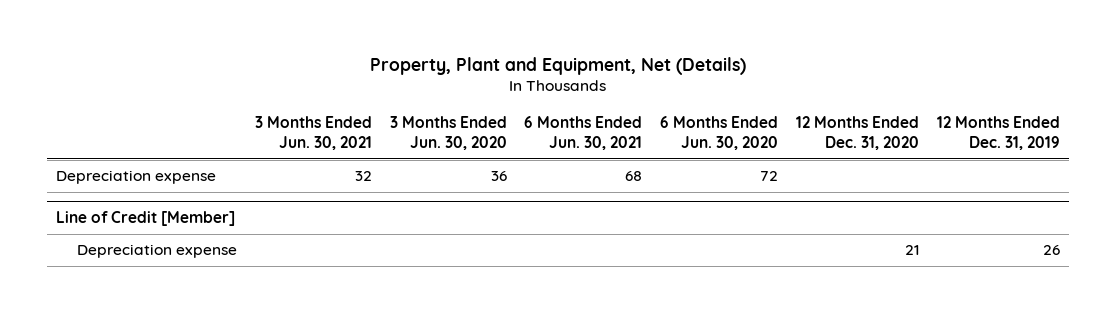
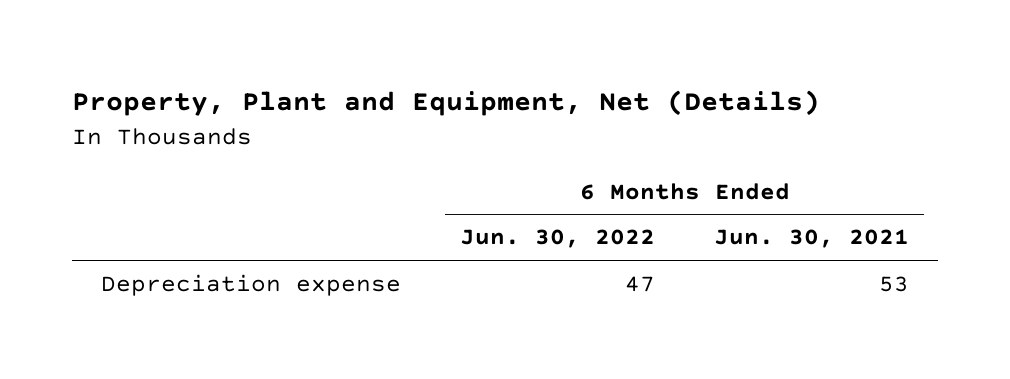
- | 3 Months Ended Jun. 30, 2021 | 3 Months Ended Jun. 30, 2020 | 6 Months Ended Jun. 30, 2021 | 6 Months Ended Jun. 30, 2020 | 12 Months Ended Dec. 31, 2020 | 12 Months Ended Dec. 31, 2019
+ | 6 Months Ended Jun. 30, 2022 | 6 Months Ended Jun. 30, 2021
- Depreciation expense | 32 | 36 | 68 | 72 | |
- Line of Credit [Member]
- Depreciation expense | | | | | 21 | 26
+ Depreciation expense | 47 | 53

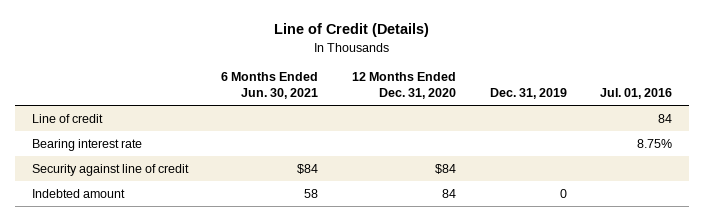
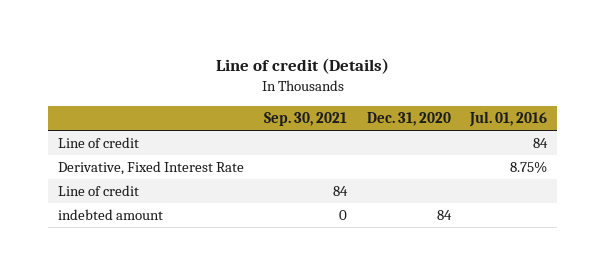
- Line of Credit (Details)
+ Line of credit (Details)
- | 6 Months Ended Jun. 30, 2021 | 12 Months Ended Dec. 31, 2020 | Dec. 31, 2019 | Jul. 01, 2016
+ | Sep. 30, 2021 | Dec. 31, 2020 | Jul. 01, 2016
- Bearing interest rate | | | | 8.75%
- Security against line of credit | $84 | $84 | |
- Indebted amount | 58 | 84 | 0 |
+ Derivative, Fixed Interest Rate | | | 8.75%
+ Line of credit | 84 | |
+ indebted amount | 0 | 84 |

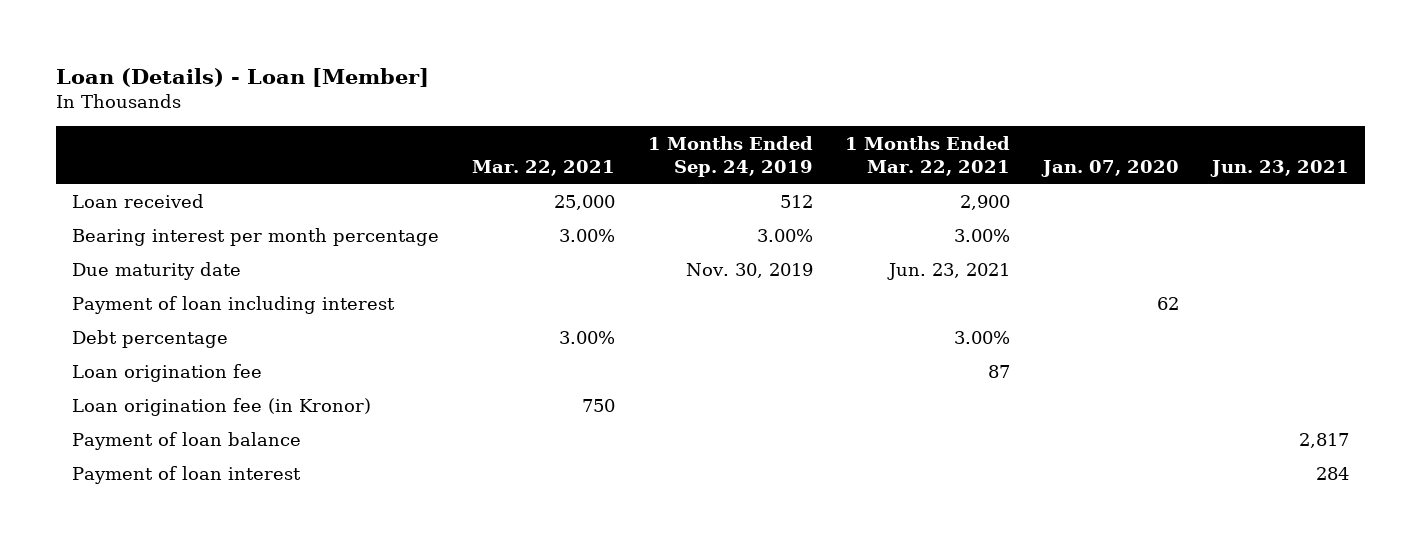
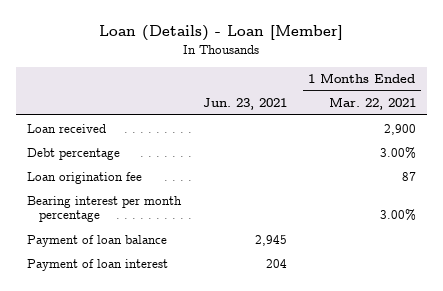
- | Mar. 22, 2021 | 1 Months Ended Sep. 24, 2019 | 1 Months Ended Mar. 22, 2021 | Jan. 07, 2020 | Jun. 23, 2021
+ | Jun. 23, 2021 | 1 Months Ended Mar. 22, 2021
- Due maturity date | | Nov. 30, 2019 | Jun. 23, 2021 | |
- Payment of loan including interest | | | | 62 |
- Loan origination fee (in Kronor) | 750 | | | |
- Payment of loan balance | | | | | 2,817
- Payment of loan interest | | | | | 284
moved down: Bearing interest per month percentage | | 3.00%
+ Payment of loan balance | 2,945 |
+ Payment of loan interest | 204 |

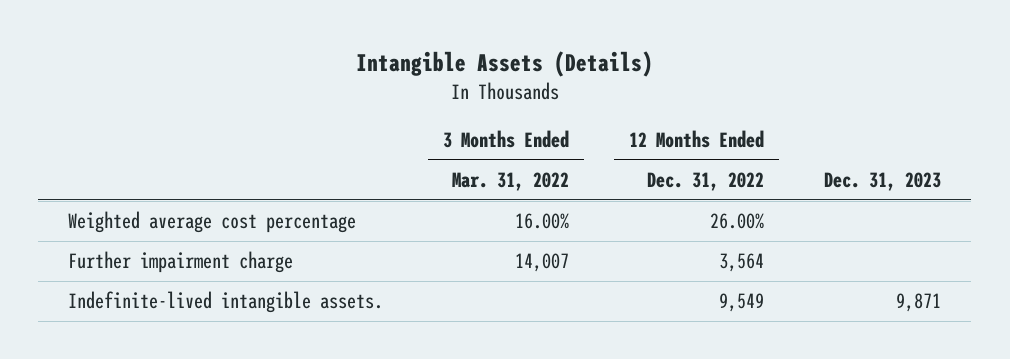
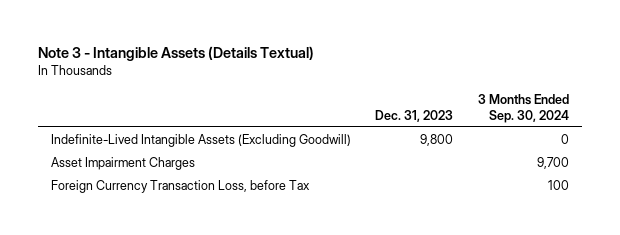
- Intangible Assets (Details)
+ Note 3 - Intangible Assets (Details Textual)
- | 3 Months Ended Mar. 31, 2022 | 12 Months Ended Dec. 31, 2022 | Dec. 31, 2023
+ | Dec. 31, 2023 | 3 Months Ended Sep. 30, 2024
- Weighted average cost percentage | 16.00% | 26.00% |
- Further impairment charge | 14,007 | 3,564 |
- Indefinite-lived intangible assets. | | 9,549 | 9,871
+ Indefinite-Lived Intangible Assets (Excluding Goodwill) | 9,800 | 0
+ Asset Impairment Charges | | 9,700
+ Foreign Currency Transaction Loss, before Tax | | 100

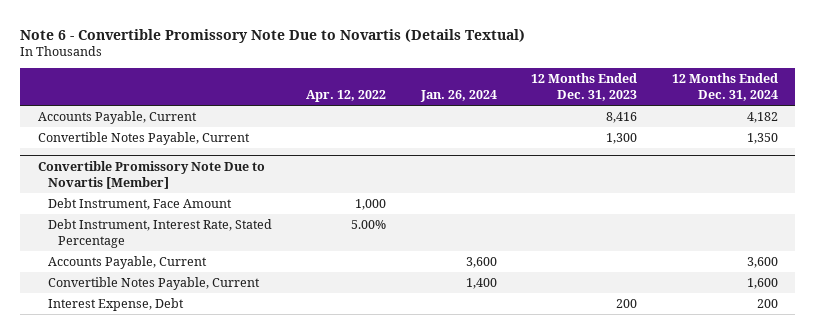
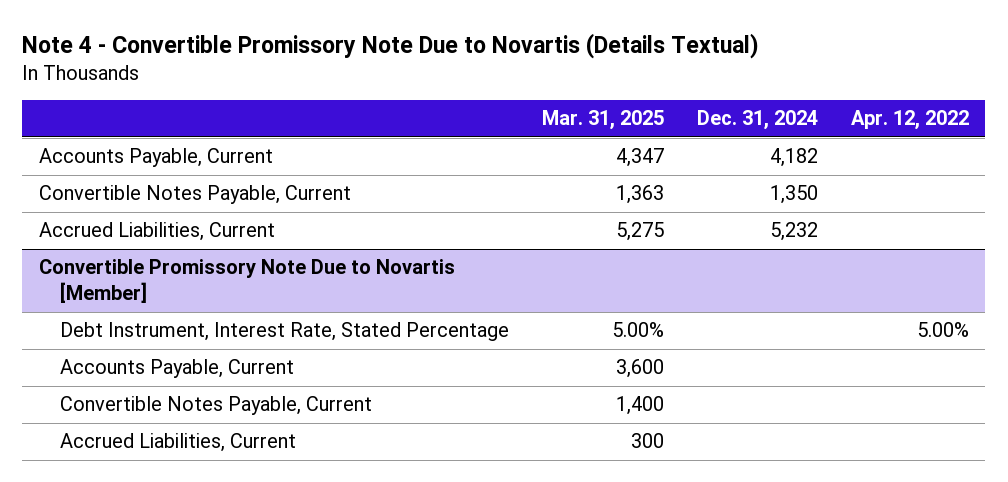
- Note 6 - Convertible Promissory Note Due to Novartis (Details Textual)
+ Note 4 - Convertible Promissory Note Due to Novartis (Details Textual)
- | Apr. 12, 2022 | Jan. 26, 2024 | 12 Months Ended Dec. 31, 2023 | 12 Months Ended Dec. 31, 2024
+ | Mar. 31, 2025 | Dec. 31, 2024 | Apr. 12, 2022
+ Accrued Liabilities, Current | 5,275 | 5,232 |
@ Convertible Promissory Note Due to Novartis [Member]
- Debt Instrument, Face Amount | 1,000 | | |
- Interest Expense, Debt | | | 200 | 200
+ Accrued Liabilities, Current | 300 | |

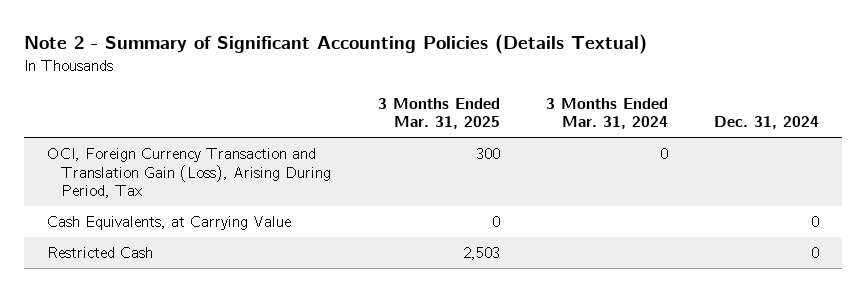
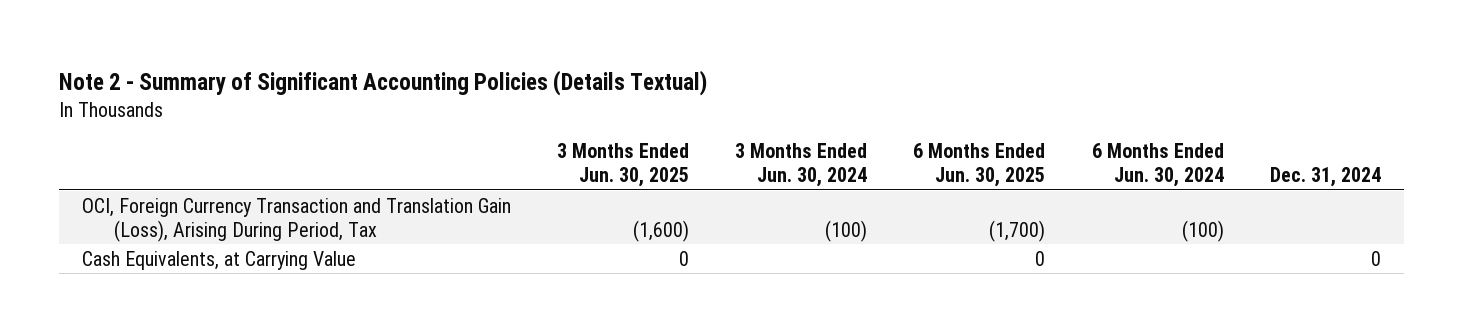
- | 3 Months Ended Mar. 31, 2025 | 3 Months Ended Mar. 31, 2024 | Dec. 31, 2024
+ | 3 Months Ended Jun. 30, 2025 | 3 Months Ended Jun. 30, 2024 | 6 Months Ended Jun. 30, 2025 | 6 Months Ended Jun. 30, 2024 | Dec. 31, 2024
- Restricted Cash | 2,503 | | 0

